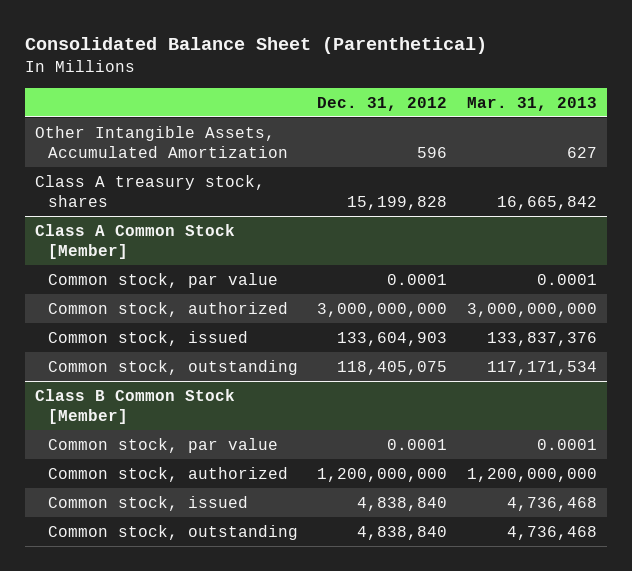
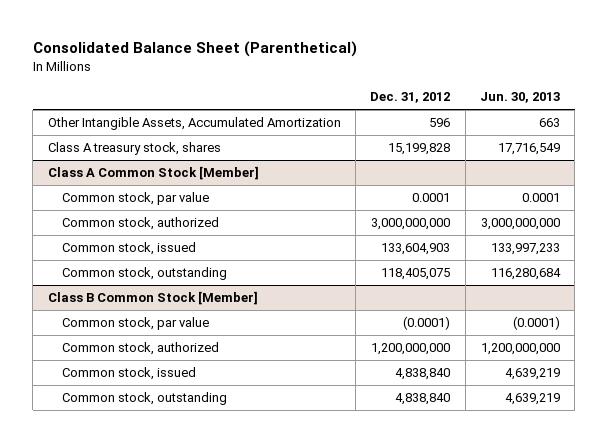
- | Dec. 31, 2012 | Mar. 31, 2013
+ | Dec. 31, 2012 | Jun. 30, 2013
@ Class B Common Stock [Member]
- Common stock, par value | 0.0001 | 0.0001
+ Common stock, par value | (0.0001) | (0.0001)

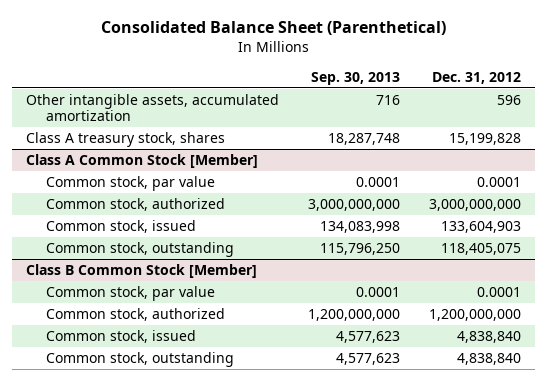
- | Dec. 31, 2012 | Jun. 30, 2013
+ | Sep. 30, 2013 | Dec. 31, 2012
- Other Intangible Assets, Accumulated Amortization | 596 | 663
+ Other intangible assets, accumulated amortization | 716 | 596
@ Class B Common Stock [Member]
- Common stock, par value | (0.0001) | (0.0001)
+ Common stock, par value | 0.0001 | 0.0001

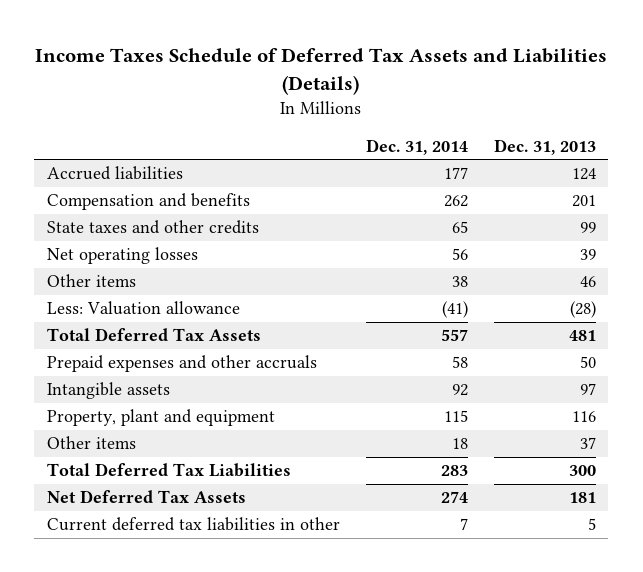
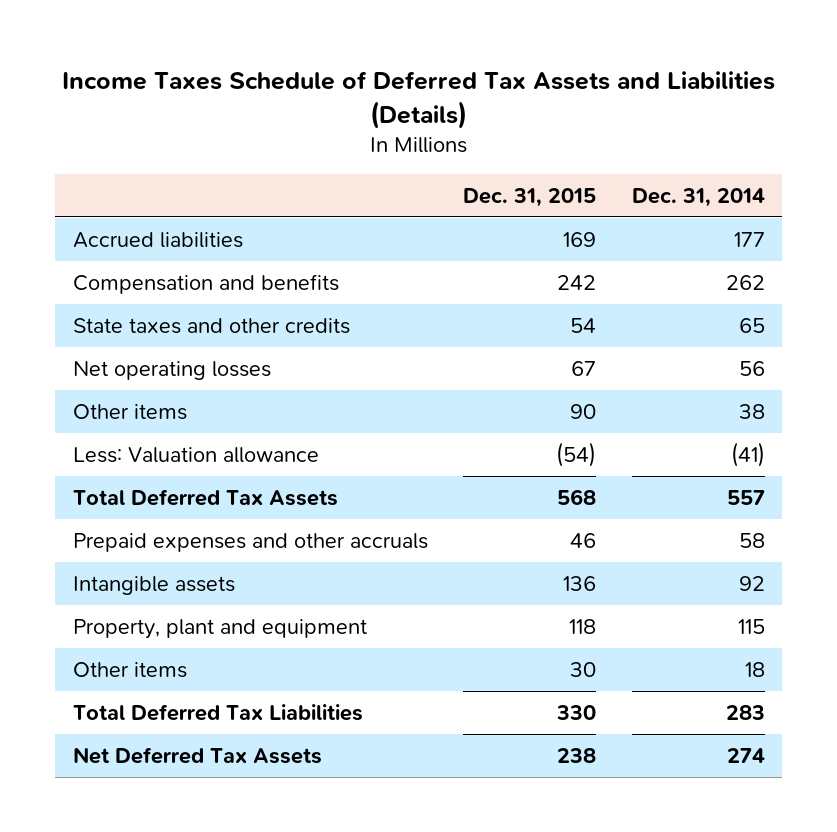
- | Dec. 31, 2014 | Dec. 31, 2013
+ | Dec. 31, 2015 | Dec. 31, 2014
- Current deferred tax liabilities in other | 7 | 5

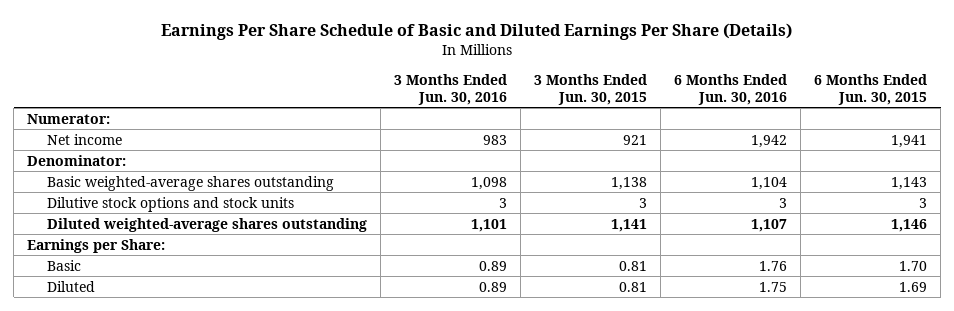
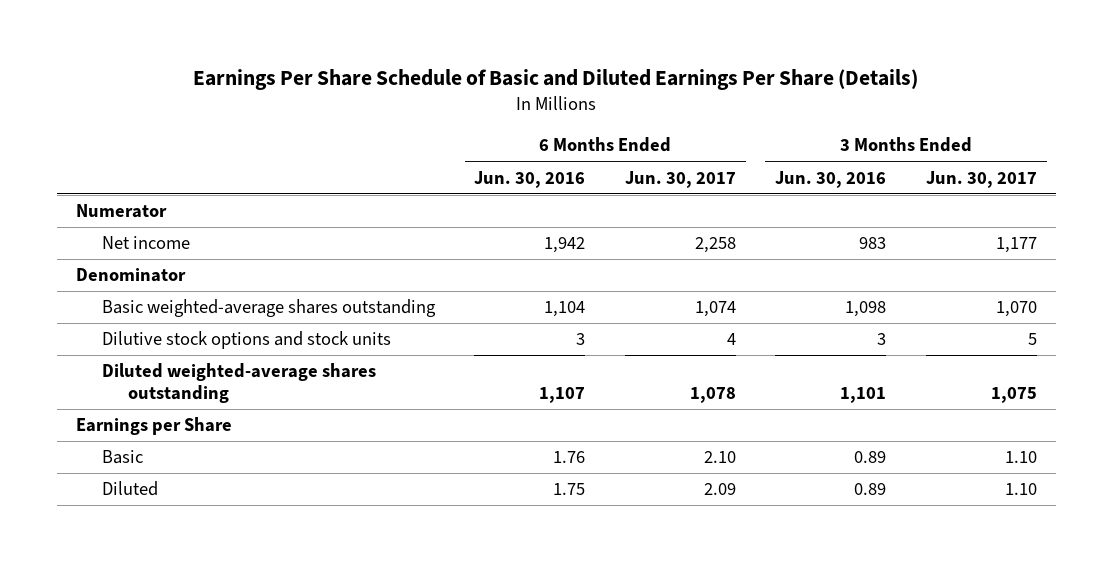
- | 3 Months Ended Jun. 30, 2016 | 3 Months Ended Jun. 30, 2015 | 6 Months Ended Jun. 30, 2016 | 6 Months Ended Jun. 30, 2015
+ | 6 Months Ended Jun. 30, 2016 | 6 Months Ended Jun. 30, 2017 | 3 Months Ended Jun. 30, 2016 | 3 Months Ended Jun. 30, 2017
- Numerator:
+ Numerator
- Denominator:
+ Denominator
- Earnings per Share:
+ Earnings per Share

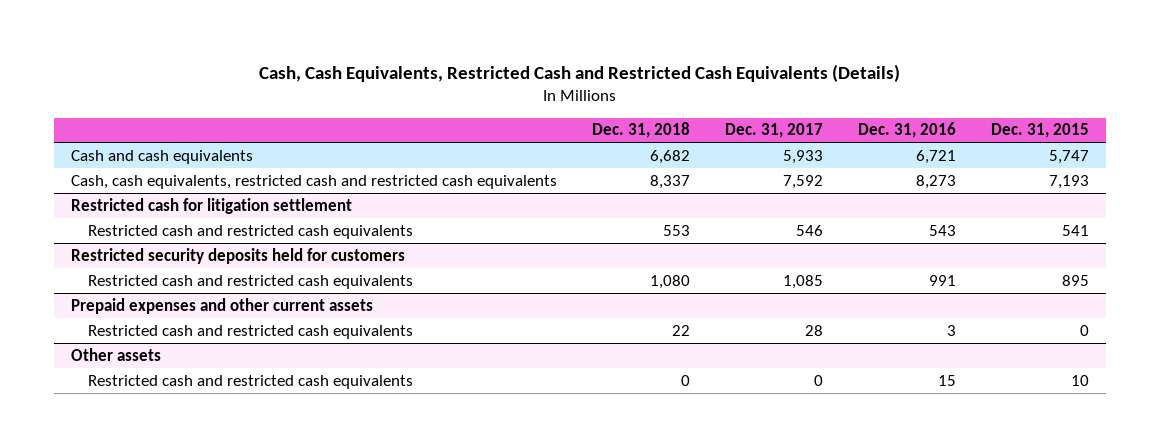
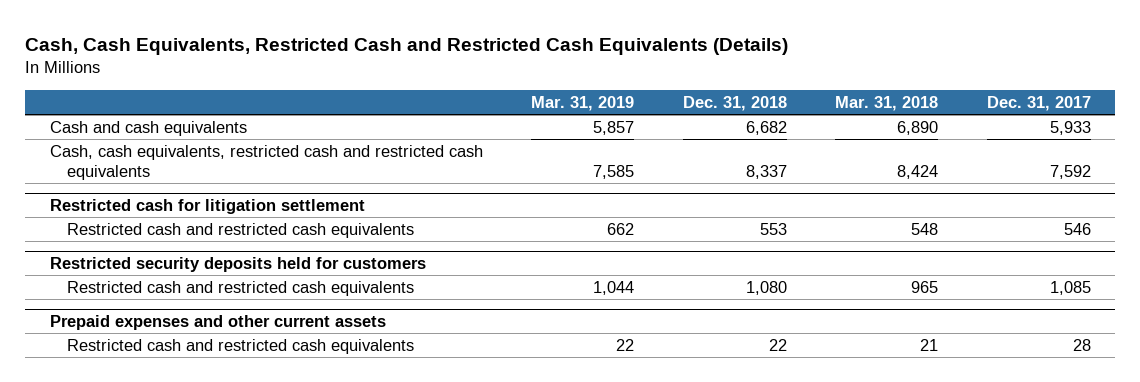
- | Dec. 31, 2018 | Dec. 31, 2017 | Dec. 31, 2016 | Dec. 31, 2015
+ | Mar. 31, 2019 | Dec. 31, 2018 | Mar. 31, 2018 | Dec. 31, 2017
- Other assets
- Restricted cash and restricted cash equivalents | 0 | 0 | 15 | 10

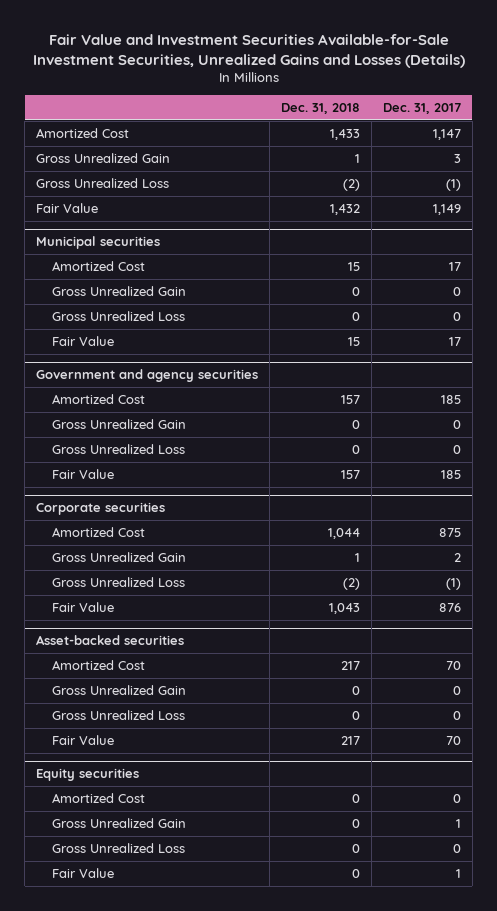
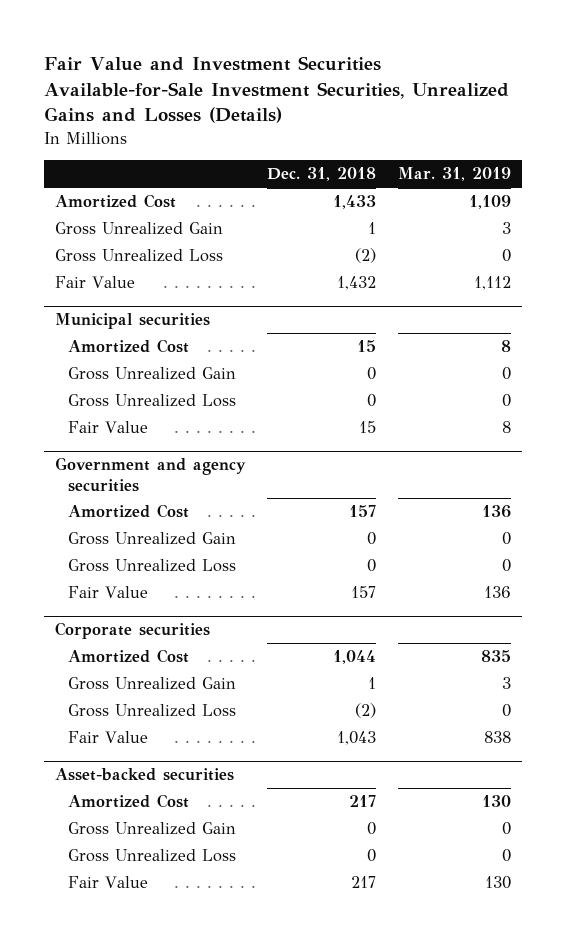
- | Dec. 31, 2018 | Dec. 31, 2017
+ | Dec. 31, 2018 | Mar. 31, 2019
- Equity securities
- Amortized Cost | 0 | 0
- Gross Unrealized Gain | 0 | 1
- Gross Unrealized Loss | 0 | 0
- Fair Value | 0 | 1

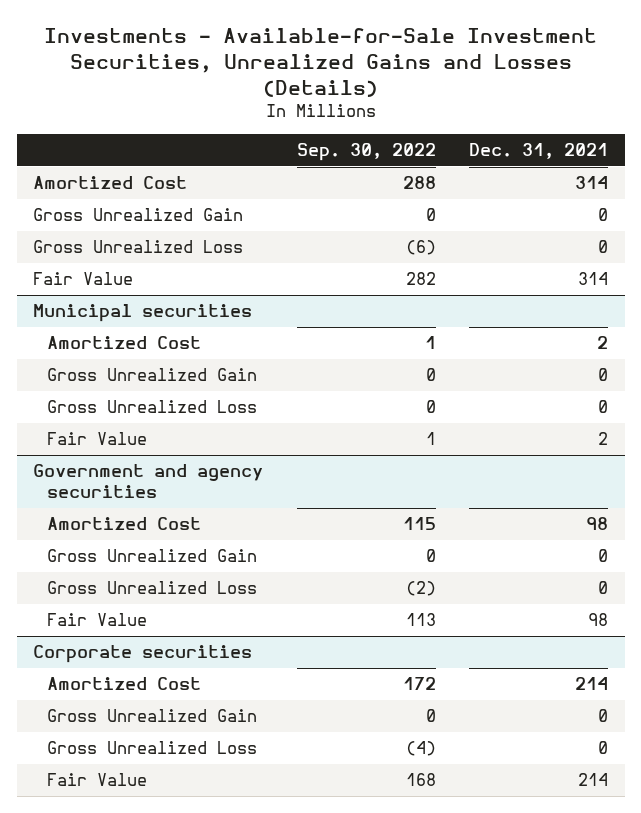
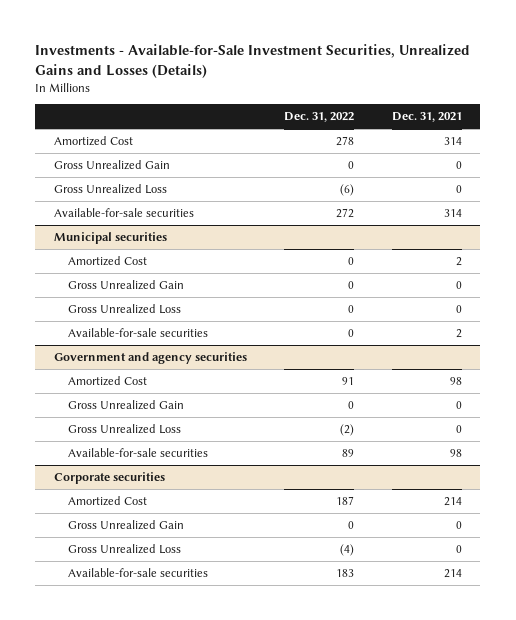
- | Sep. 30, 2022 | Dec. 31, 2021
+ | Dec. 31, 2022 | Dec. 31, 2021
- Fair Value | 282 | 314
+ Available-for-sale securities | 272 | 314
@ Municipal securities
- Fair Value | 1 | 2
+ Available-for-sale securities | 0 | 2
@ Government and agency securities
- Fair Value | 113 | 98
+ Available-for-sale securities | 89 | 98
@ Corporate securities
- Fair Value | 168 | 214
+ Available-for-sale securities | 183 | 214

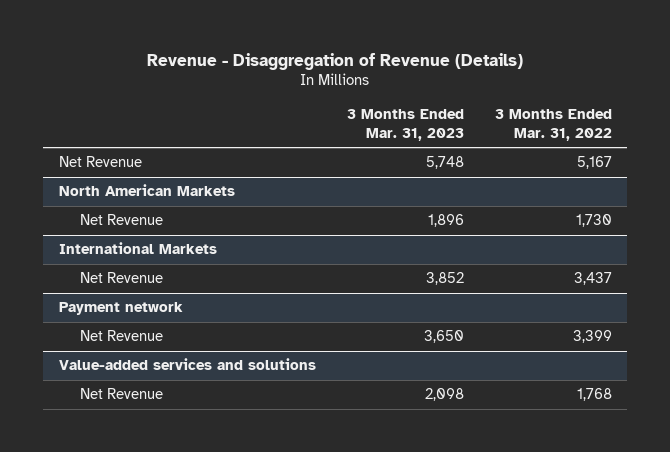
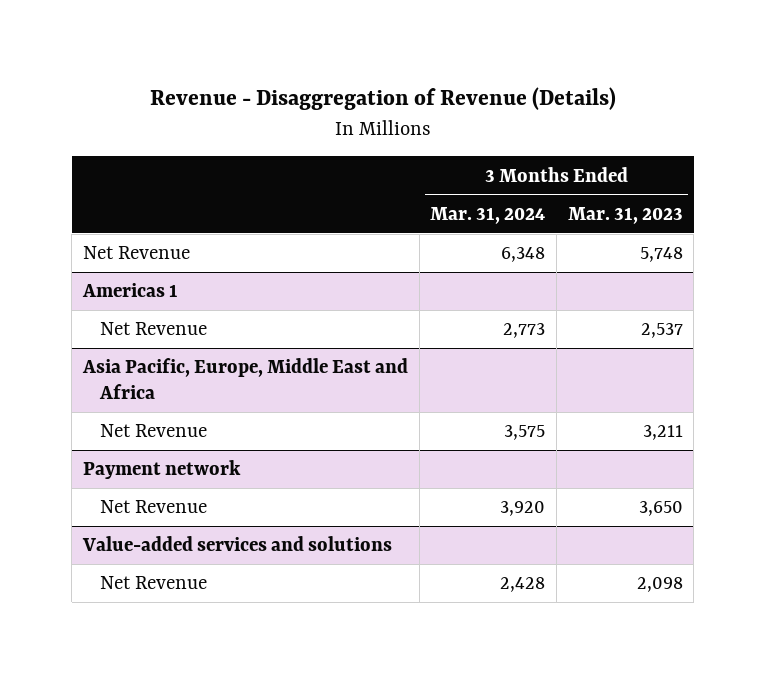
- | 3 Months Ended Mar. 31, 2023 | 3 Months Ended Mar. 31, 2022
+ | 3 Months Ended Mar. 31, 2024 | 3 Months Ended Mar. 31, 2023
- North American Markets
- Net Revenue | 1,896 | 1,730
- International Markets
- Net Revenue | 3,852 | 3,437
+ Americas 1
+ Net Revenue | 2,773 | 2,537
+ Asia Pacific, Europe, Middle East and Africa
+ Net Revenue | 3,575 | 3,211

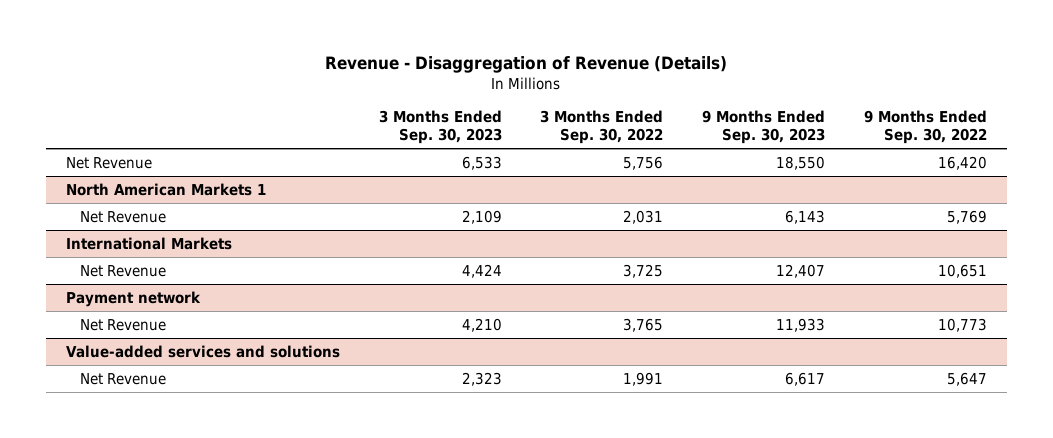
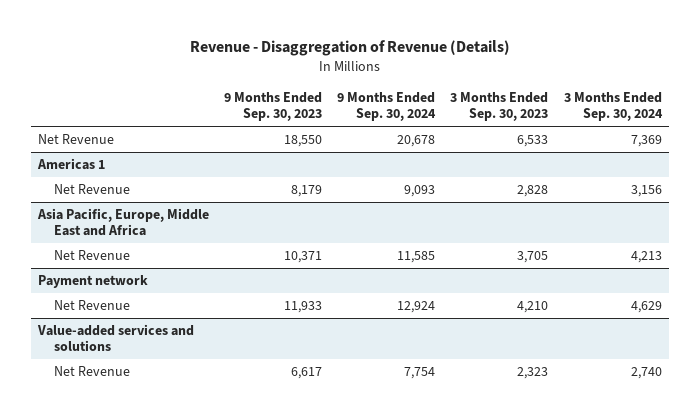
- | 3 Months Ended Sep. 30, 2023 | 3 Months Ended Sep. 30, 2022 | 9 Months Ended Sep. 30, 2023 | 9 Months Ended Sep. 30, 2022
+ | 9 Months Ended Sep. 30, 2023 | 9 Months Ended Sep. 30, 2024 | 3 Months Ended Sep. 30, 2023 | 3 Months Ended Sep. 30, 2024
- North American Markets 1
- Net Revenue | 2,109 | 2,031 | 6,143 | 5,769
- International Markets
- Net Revenue | 4,424 | 3,725 | 12,407 | 10,651
+ Americas 1
+ Net Revenue | 8,179 | 9,093 | 2,828 | 3,156
+ Asia Pacific, Europe, Middle East and Africa
+ Net Revenue | 10,371 | 11,585 | 3,705 | 4,213

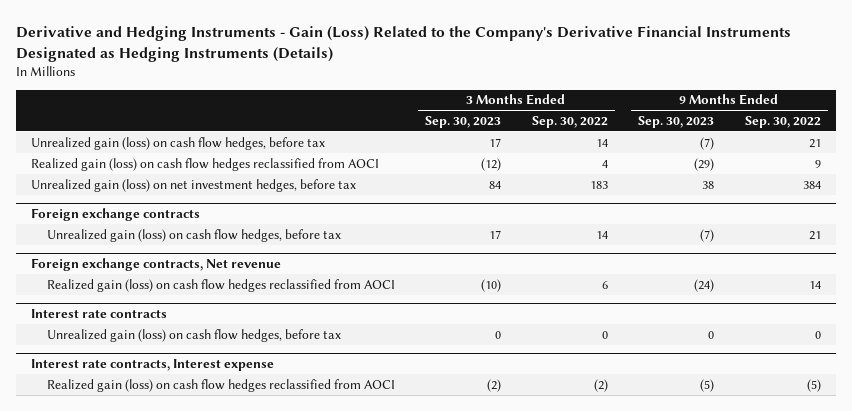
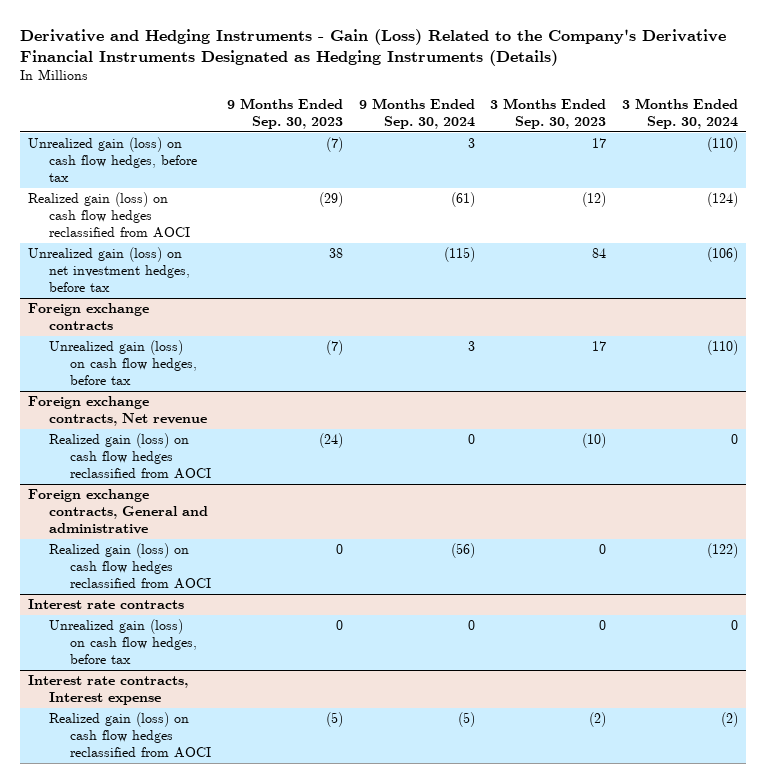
- | 3 Months Ended Sep. 30, 2023 | 3 Months Ended Sep. 30, 2022 | 9 Months Ended Sep. 30, 2023 | 9 Months Ended Sep. 30, 2022
+ | 9 Months Ended Sep. 30, 2023 | 9 Months Ended Sep. 30, 2024 | 3 Months Ended Sep. 30, 2023 | 3 Months Ended Sep. 30, 2024
+ Foreign exchange contracts, General and administrative
+ Realized gain (loss) on cash flow hedges reclassified from AOCI | 0 | (56) | 0 | (122)

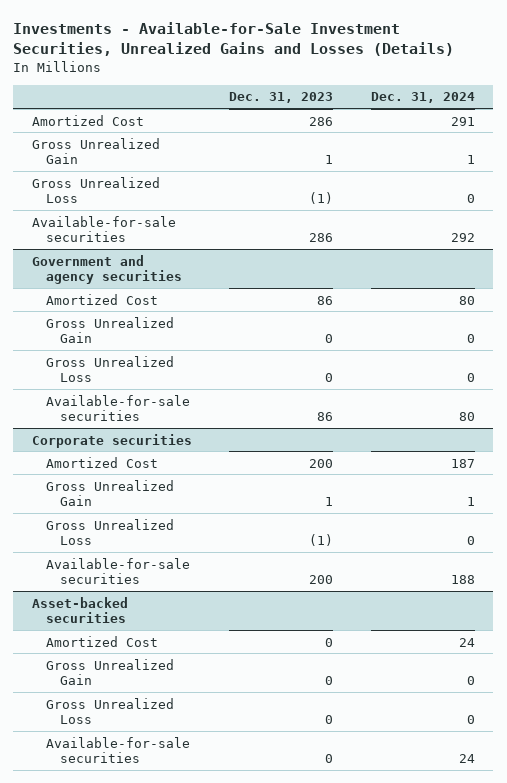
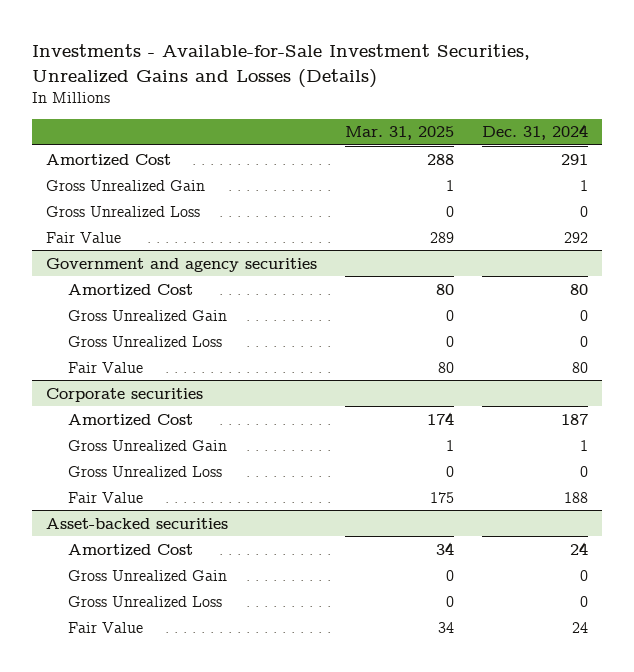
- | Dec. 31, 2023 | Dec. 31, 2024
+ | Mar. 31, 2025 | Dec. 31, 2024
- Available-for-sale securities | 286 | 292
+ Fair Value | 289 | 292
@ Government and agency securities
- Available-for-sale securities | 86 | 80
+ Fair Value | 80 | 80
@ Corporate securities
- Available-for-sale securities | 200 | 188
+ Fair Value | 175 | 188
@ Asset-backed securities
- Available-for-sale securities | 0 | 24
+ Fair Value | 34 | 24

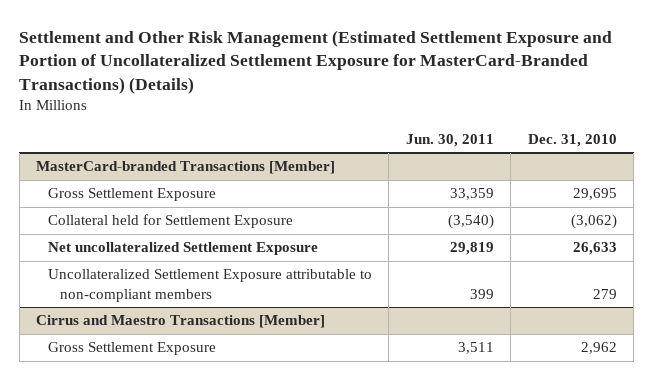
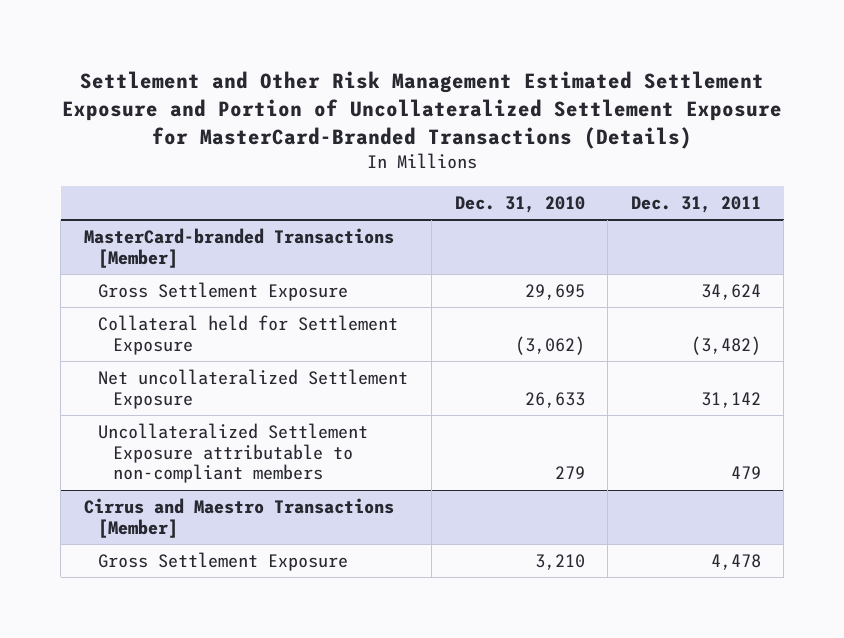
- Settlement and Other Risk Management (Estimated Settlement Exposure and Portion of Uncollateralized Settlement Exposure for MasterCard-Branded Transactions) (Details)
+ Settlement and Other Risk Management Estimated Settlement Exposure and Portion of Uncollateralized Settlement Exposure for MasterCard-Branded Transactions (Details)
- | Jun. 30, 2011 | Dec. 31, 2010
+ | Dec. 31, 2010 | Dec. 31, 2011
@ Cirrus and Maestro Transactions [Member]
- Gross Settlement Exposure | 3,511 | 2,962
+ Gross Settlement Exposure | 3,210 | 4,478

